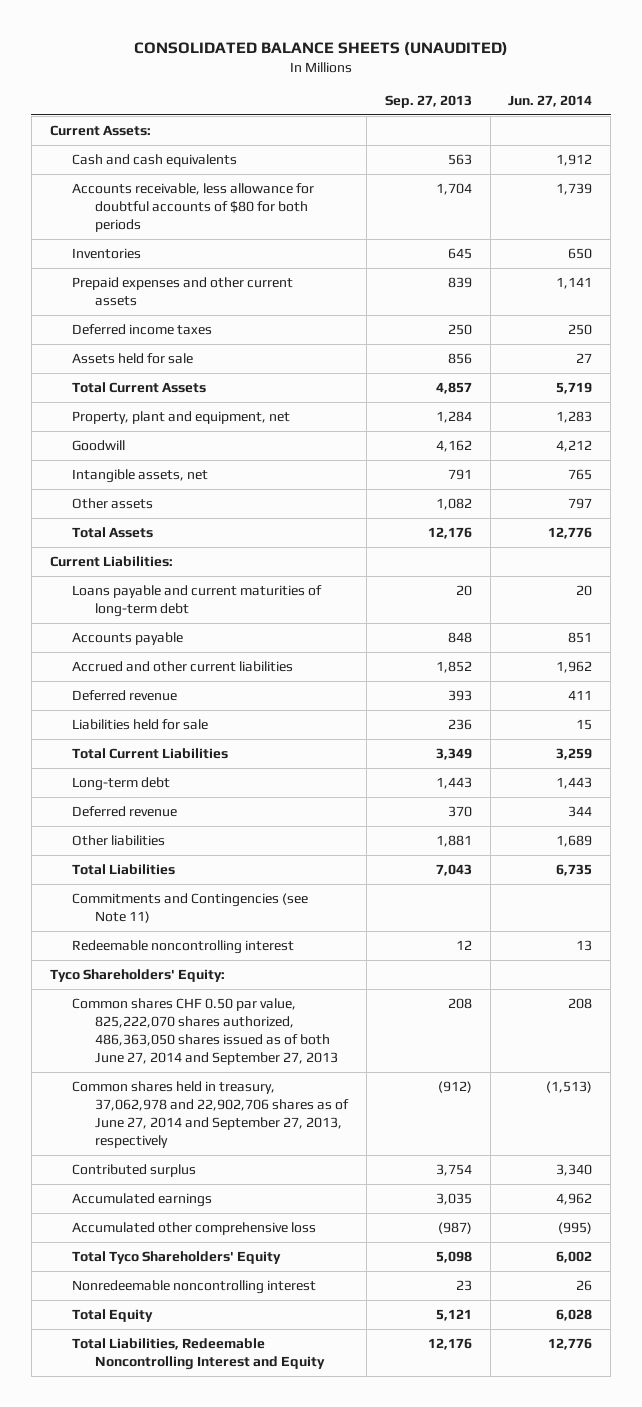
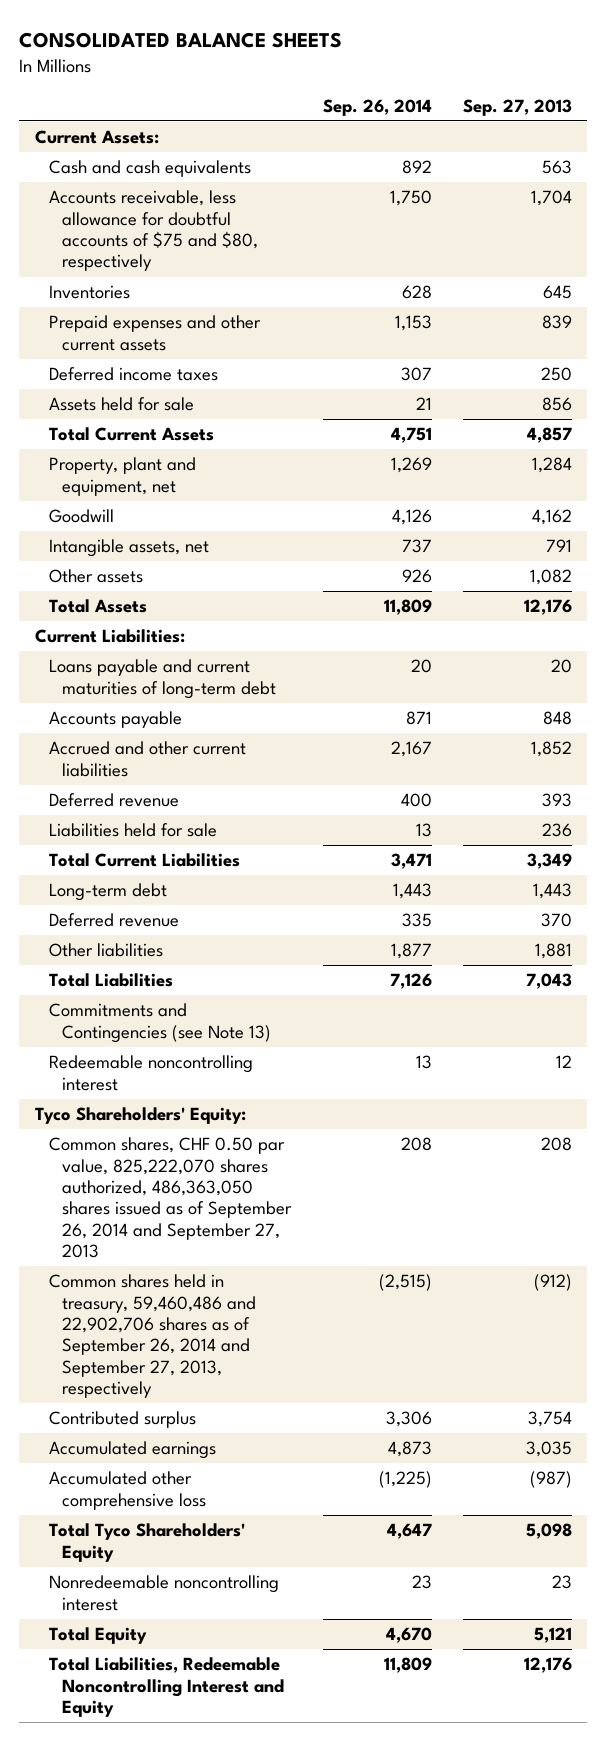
- CONSOLIDATED BALANCE SHEETS (UNAUDITED)
+ CONSOLIDATED BALANCE SHEETS
- | Sep. 27, 2013 | Jun. 27, 2014
+ | Sep. 26, 2014 | Sep. 27, 2013
- Accounts receivable, less allowance for doubtful accounts of $80 for both periods | 1,704 | 1,739
+ Accounts receivable, less allowance for doubtful accounts of $75 and $80, respectively | 1,750 | 1,704
- Commitments and Contingencies (see Note 11)
+ Commitments and Contingencies (see Note 13)
- Common shares CHF 0.50 par value, 825,222,070 shares authorized, 486,363,050 shares issued as of both June 27, 2014 and September 27, 2013 | 208 | 208
- Common shares held in treasury, 37,062,978 and 22,902,706 shares as of June 27, 2014 and September 27, 2013, respectively | (912) | (1,513)
+ Common shares, CHF 0.50 par value, 825,222,070 shares authorized, 486,363,050 shares issued as of September 26, 2014 and September 27, 2013 | 208 | 208
+ Common shares held in treasury, 59,460,486 and 22,902,706 shares as of September 26, 2014 and September 27, 2013, respectively | (2,515) | (912)

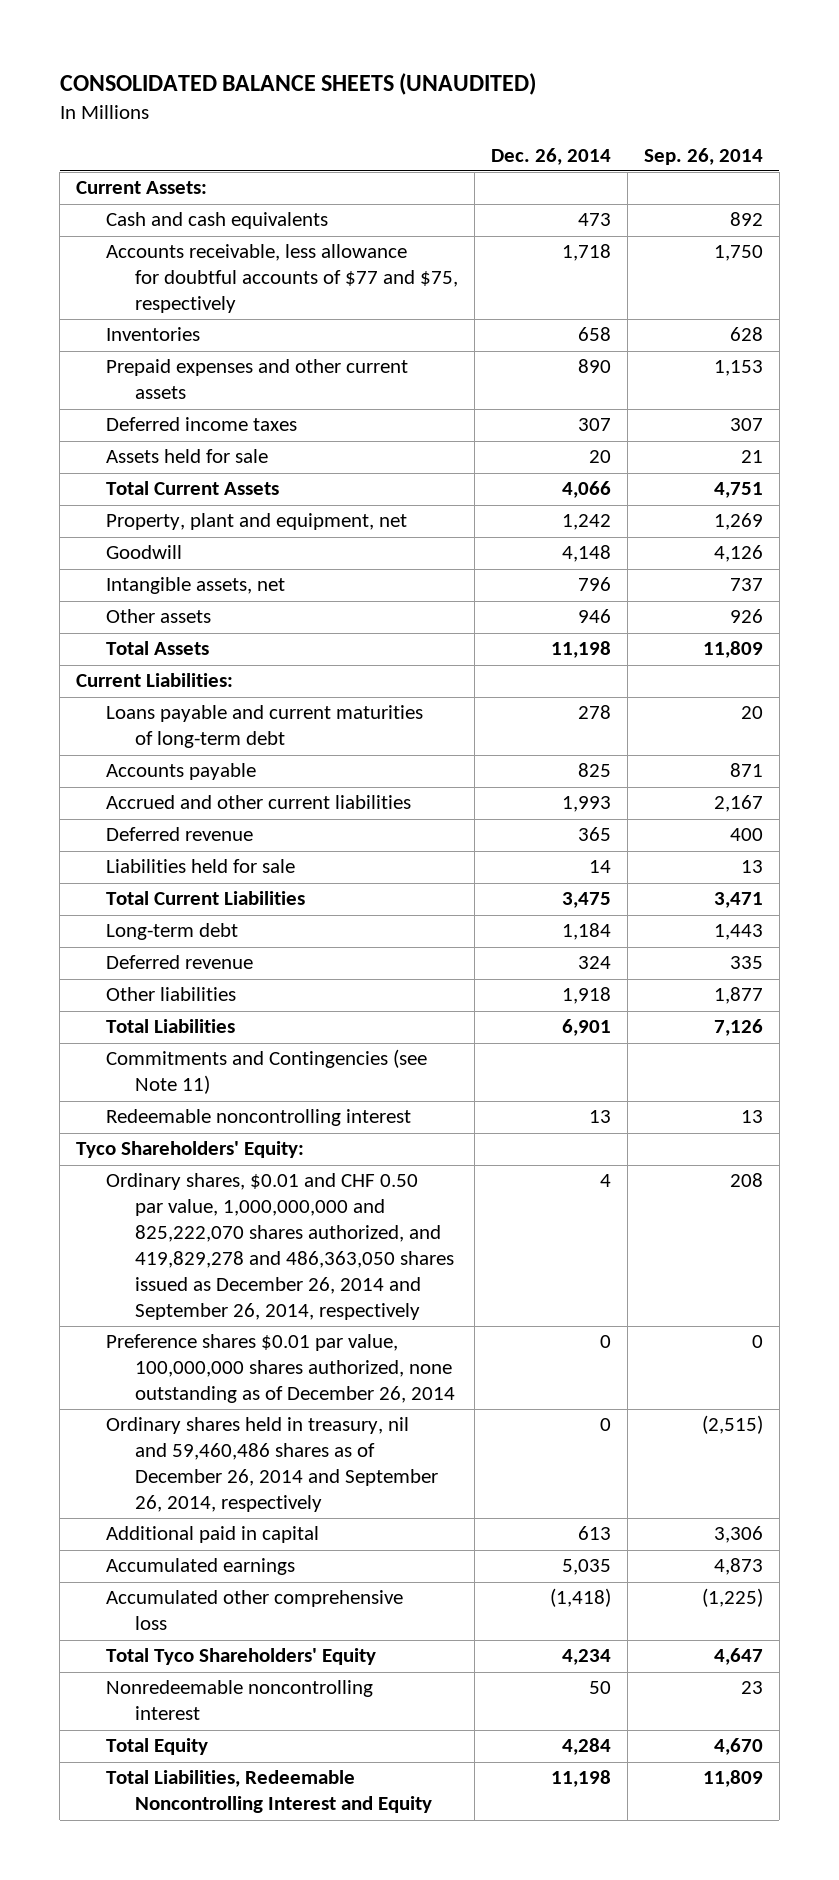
- CONSOLIDATED BALANCE SHEETS
+ CONSOLIDATED BALANCE SHEETS (UNAUDITED)
- | Sep. 26, 2014 | Sep. 27, 2013
+ | Dec. 26, 2014 | Sep. 26, 2014
- Accounts receivable, less allowance for doubtful accounts of $75 and $80, respectively | 1,750 | 1,704
+ Accounts receivable, less allowance for doubtful accounts of $77 and $75, respectively | 1,718 | 1,750
- Commitments and Contingencies (see Note 13)
+ Commitments and Contingencies (see Note 11)
- Common shares, CHF 0.50 par value, 825,222,070 shares authorized, 486,363,050 shares issued as of September 26, 2014 and September 27, 2013 | 208 | 208
- Common shares held in treasury, 59,460,486 and 22,902,706 shares as of September 26, 2014 and September 27, 2013, respectively | (2,515) | (912)
- Contributed surplus | 3,306 | 3,754
+ Ordinary shares, $0.01 and CHF 0.50 par value, 1,000,000,000 and 825,222,070 shares authorized, and 419,829,278 and 486,363,050 shares issued as December 26, 2014 and September 26, 2014, respectively | 4 | 208
+ Preference shares $0.01 par value, 100,000,000 shares authorized, none outstanding as of December 26, 2014 | 0 | 0
+ Ordinary shares held in treasury, nil and 59,460,486 shares as of December 26, 2014 and September 26, 2014, respectively | 0 | (2,515)
+ Additional paid in capital | 613 | 3,306

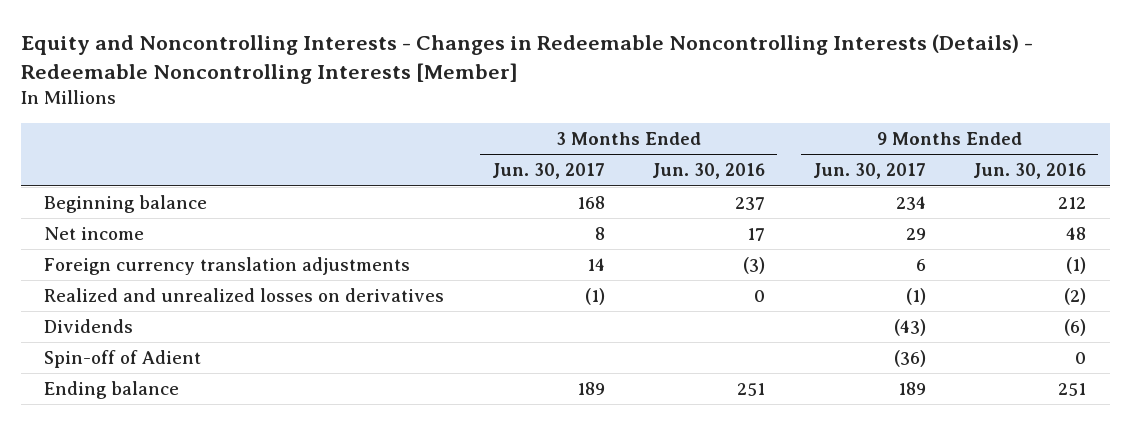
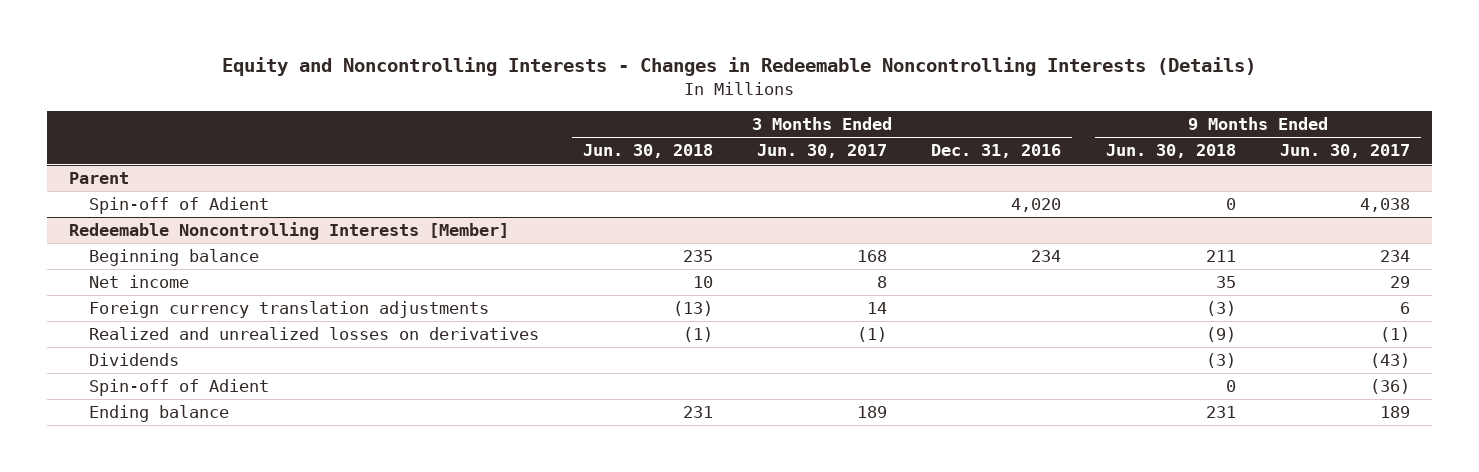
- Equity and Noncontrolling Interests - Changes in Redeemable Noncontrolling Interests (Details) - Redeemable Noncontrolling Interests [Member]
+ Equity and Noncontrolling Interests - Changes in Redeemable Noncontrolling Interests (Details)
- | 3 Months Ended Jun. 30, 2017 | 3 Months Ended Jun. 30, 2016 | 9 Months Ended Jun. 30, 2017 | 9 Months Ended Jun. 30, 2016
+ | 3 Months Ended Jun. 30, 2018 | 3 Months Ended Jun. 30, 2017 | 3 Months Ended Dec. 31, 2016 | 9 Months Ended Jun. 30, 2018 | 9 Months Ended Jun. 30, 2017
+ Parent
+ Spin-off of Adient | | | 4,020 | 0 | 4,038
+ Redeemable Noncontrolling Interests [Member]

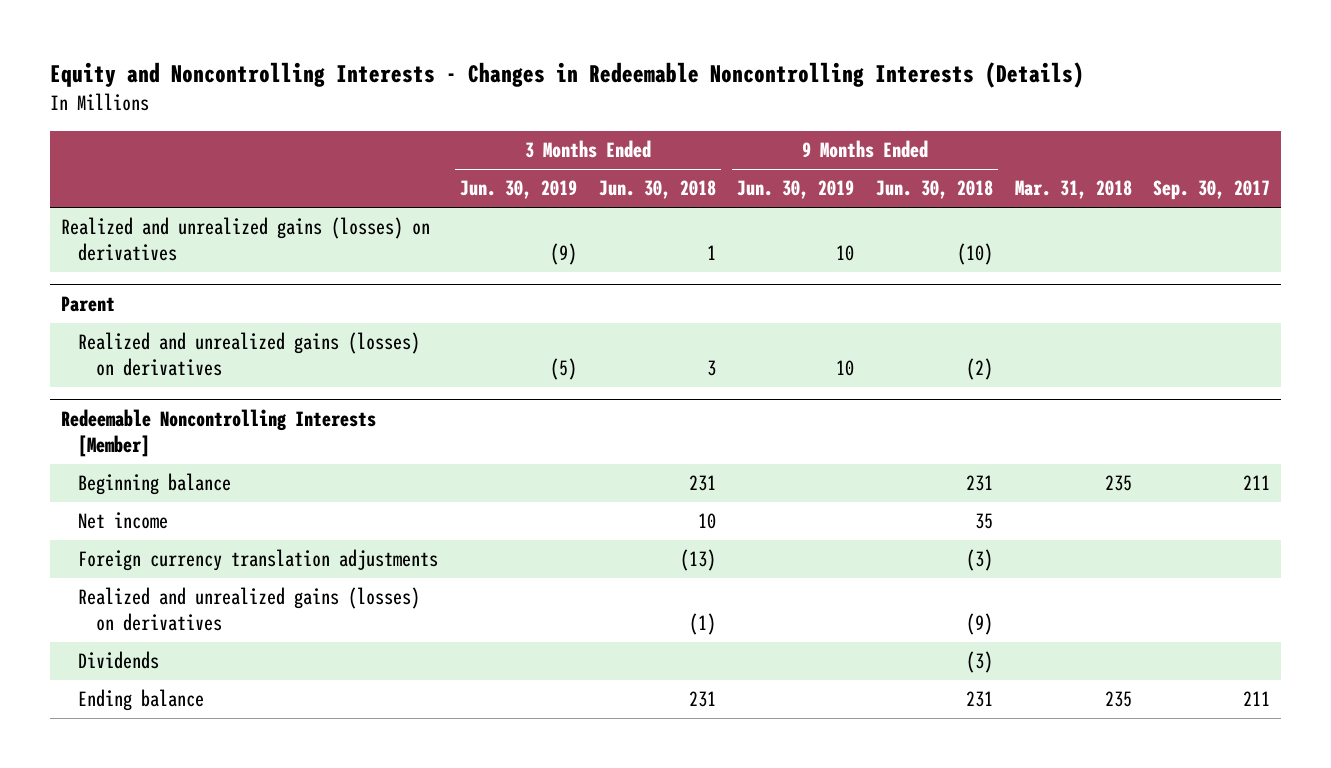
- | 3 Months Ended Jun. 30, 2018 | 3 Months Ended Jun. 30, 2017 | 3 Months Ended Dec. 31, 2016 | 9 Months Ended Jun. 30, 2018 | 9 Months Ended Jun. 30, 2017
+ | 3 Months Ended Jun. 30, 2019 | 3 Months Ended Jun. 30, 2018 | 9 Months Ended Jun. 30, 2019 | 9 Months Ended Jun. 30, 2018 | Mar. 31, 2018 | Sep. 30, 2017
+ Realized and unrealized gains (losses) on derivatives | (9) | 1 | 10 | (10) | |
@ Parent
- Spin-off of Adient | | | 4,020 | 0 | 4,038
+ Realized and unrealized gains (losses) on derivatives | (5) | 3 | 10 | (2) | |
@ Redeemable Noncontrolling Interests [Member]
- Beginning balance | 235 | 168 | 234 | 211 | 234
+ Beginning balance | | 231 | | 231 | 235 | 211
- Realized and unrealized losses on derivatives | (1) | (1) | | (9) | (1)
+ Realized and unrealized gains (losses) on derivatives | | (1) | | (9) | |
- Spin-off of Adient | | | | 0 | (36)

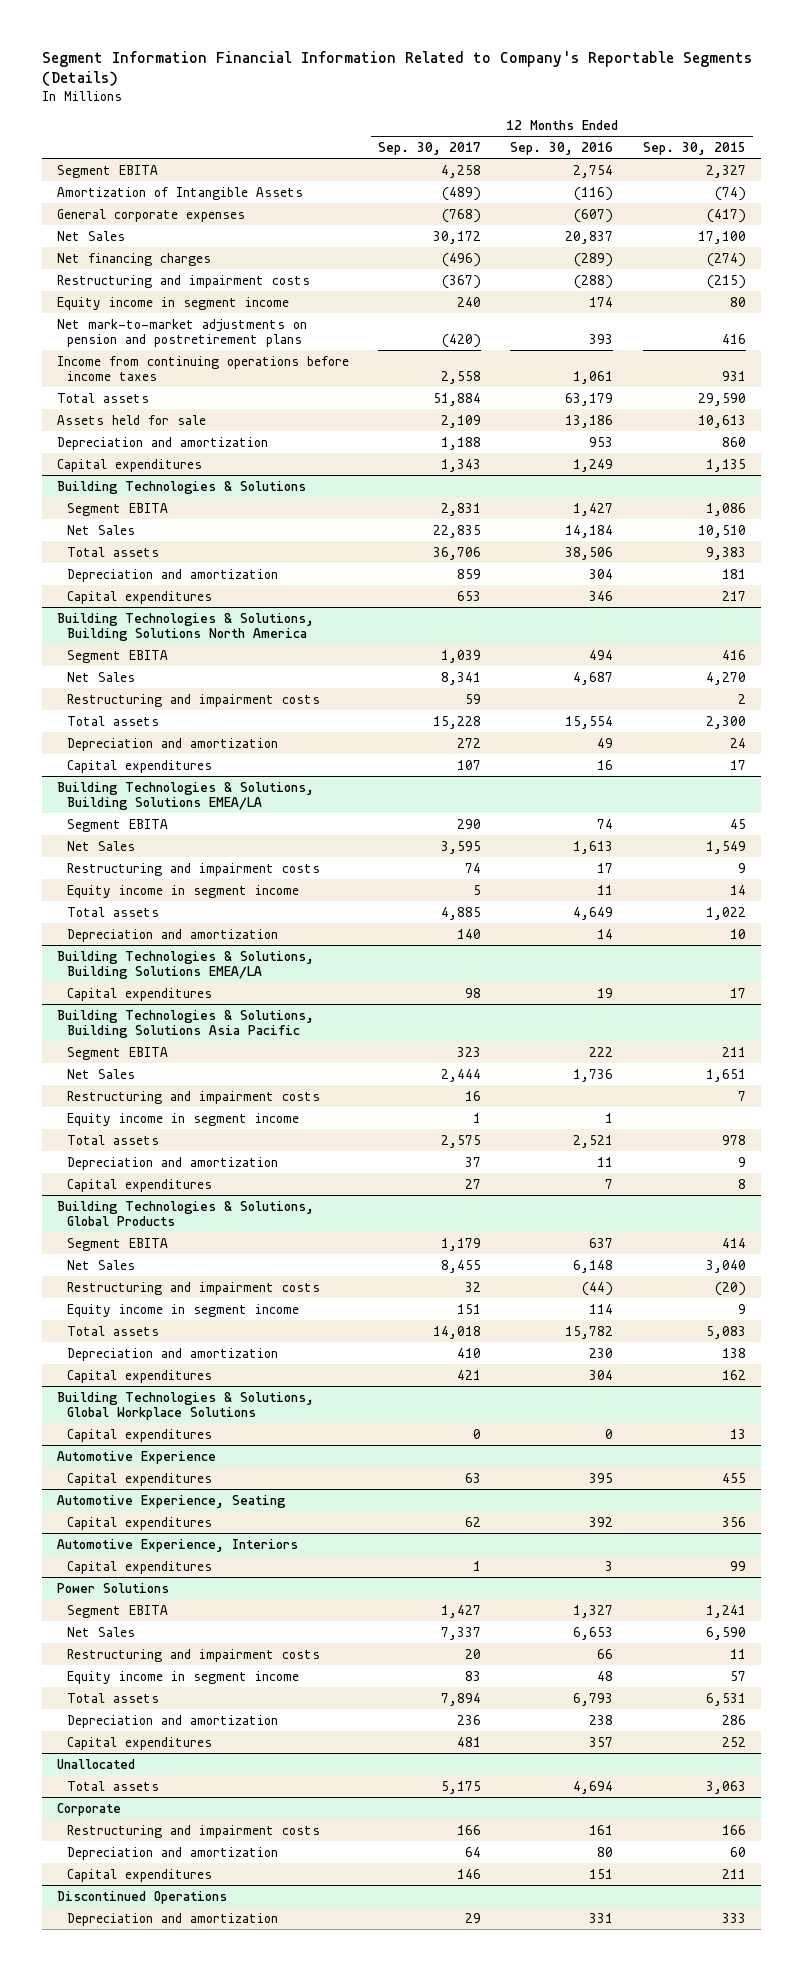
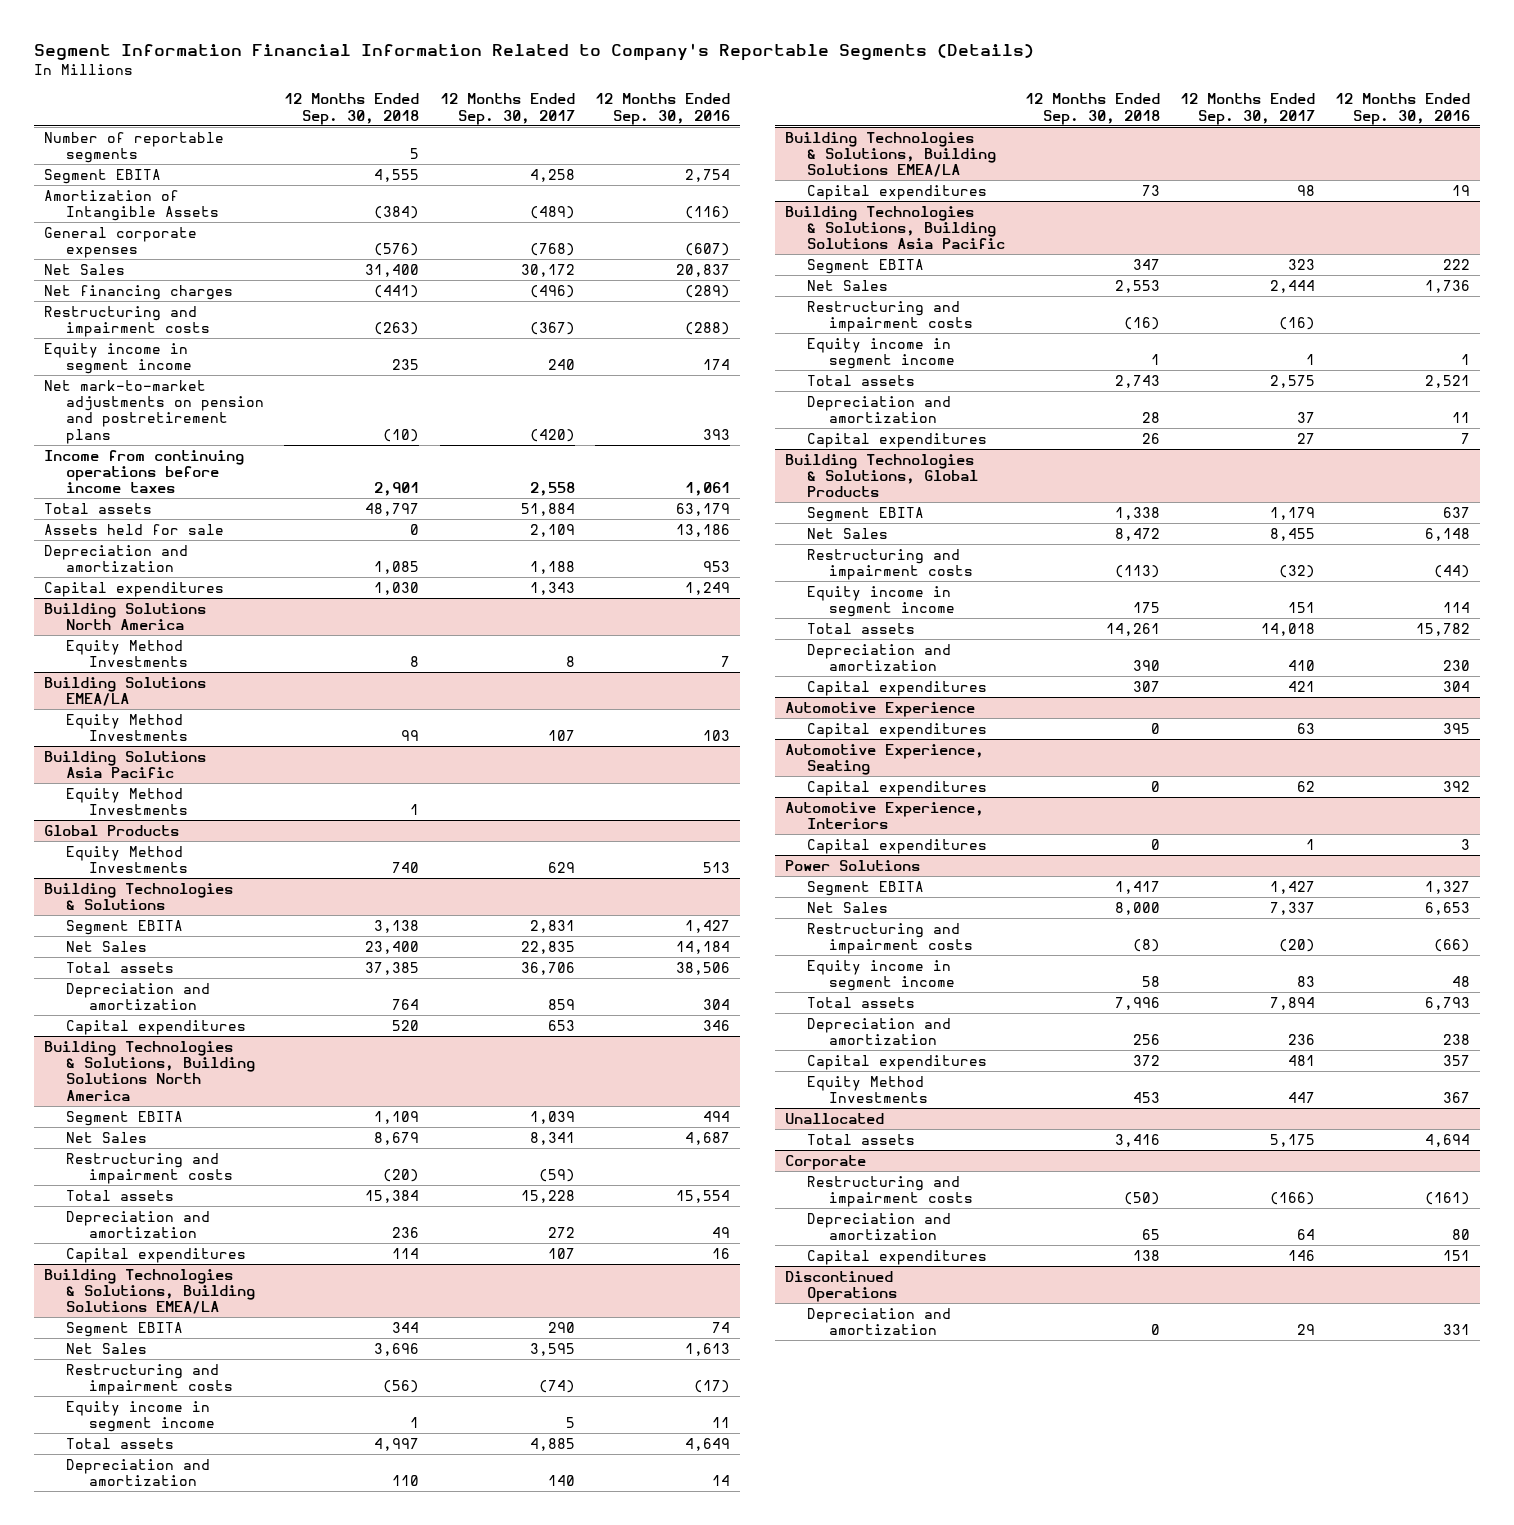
- | 12 Months Ended Sep. 30, 2017 | 12 Months Ended Sep. 30, 2016 | 12 Months Ended Sep. 30, 2015
+ | 12 Months Ended Sep. 30, 2018 | 12 Months Ended Sep. 30, 2017 | 12 Months Ended Sep. 30, 2016
+ Number of reportable segments | 5 | |
+ Building Solutions North America
+ Equity Method Investments | 8 | 8 | 7
+ Building Solutions EMEA/LA
+ Equity Method Investments | 99 | 107 | 103
+ Building Solutions Asia Pacific
+ Equity Method Investments | 1 | |
+ Global Products
+ Equity Method Investments | 740 | 629 | 513
@ Building Technologies & Solutions, Building Solutions North America
- Restructuring and impairment costs | 59 | | 2
+ Restructuring and impairment costs | (20) | (59) |
@ Building Technologies & Solutions, Building Solutions EMEA/LA
- Restructuring and impairment costs | 74 | 17 | 9
+ Restructuring and impairment costs | (56) | (74) | (17)
@ Building Technologies & Solutions, Building Solutions Asia Pacific
- Restructuring and impairment costs | 16 | | 7
+ Restructuring and impairment costs | (16) | (16) |
@ Building Technologies & Solutions, Global Products
- Restructuring and impairment costs | 32 | (44) | (20)
+ Restructuring and impairment costs | (113) | (32) | (44)
- Building Technologies & Solutions, Global Workplace Solutions
- Capital expenditures | 0 | 0 | 13
@ Power Solutions
- Restructuring and impairment costs | 20 | 66 | 11
+ Restructuring and impairment costs | (8) | (20) | (66)
+ Equity Method Investments | 453 | 447 | 367
@ Corporate
- Restructuring and impairment costs | 166 | 161 | 166
+ Restructuring and impairment costs | (50) | (166) | (161)

